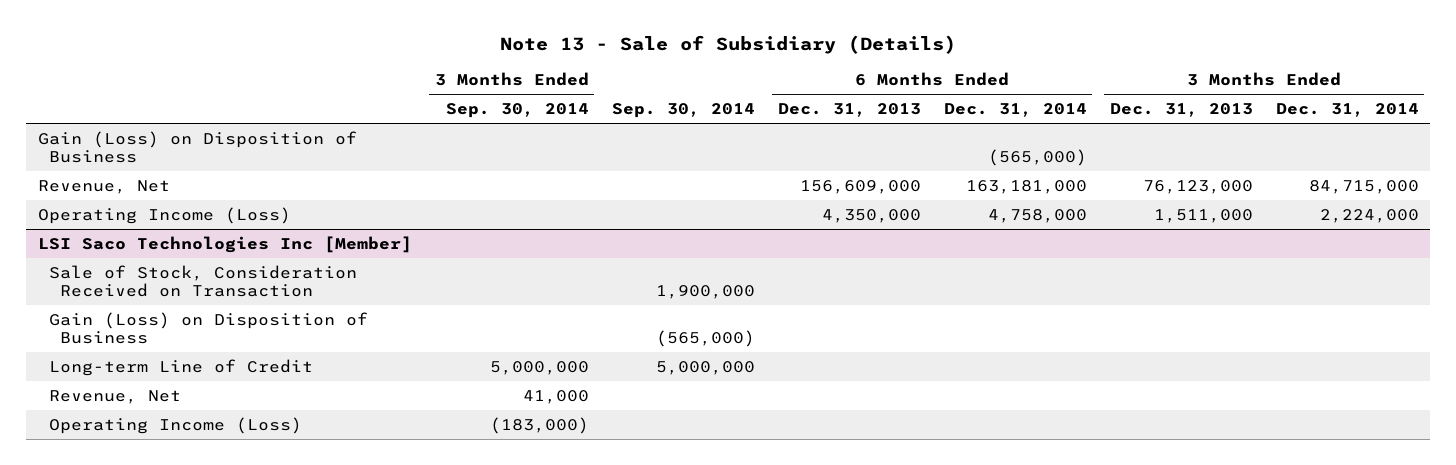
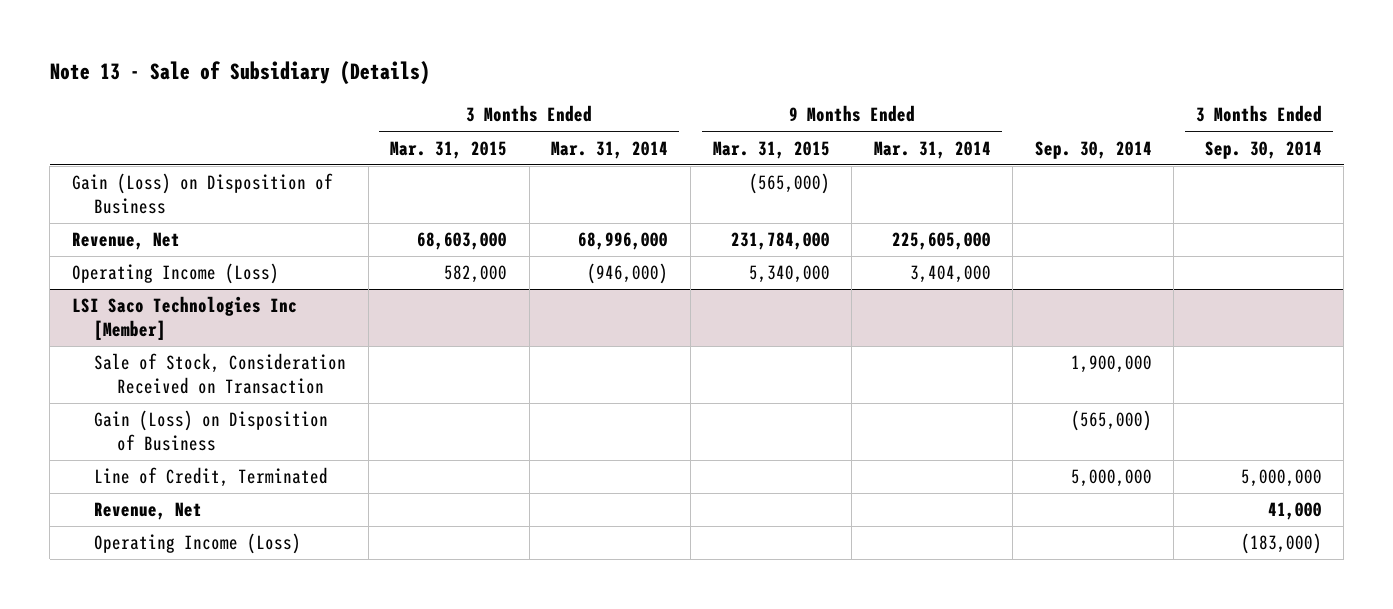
- | 3 Months Ended Sep. 30, 2014 | Sep. 30, 2014 | 6 Months Ended Dec. 31, 2013 | 6 Months Ended Dec. 31, 2014 | 3 Months Ended Dec. 31, 2013 | 3 Months Ended Dec. 31, 2014
+ | 3 Months Ended Mar. 31, 2015 | 3 Months Ended Mar. 31, 2014 | 9 Months Ended Mar. 31, 2015 | 9 Months Ended Mar. 31, 2014 | Sep. 30, 2014 | 3 Months Ended Sep. 30, 2014
@ LSI Saco Technologies Inc [Member]
- Long-term Line of Credit | 5,000,000 | 5,000,000 | | | |
+ Line of Credit, Terminated | | | | | 5,000,000 | 5,000,000

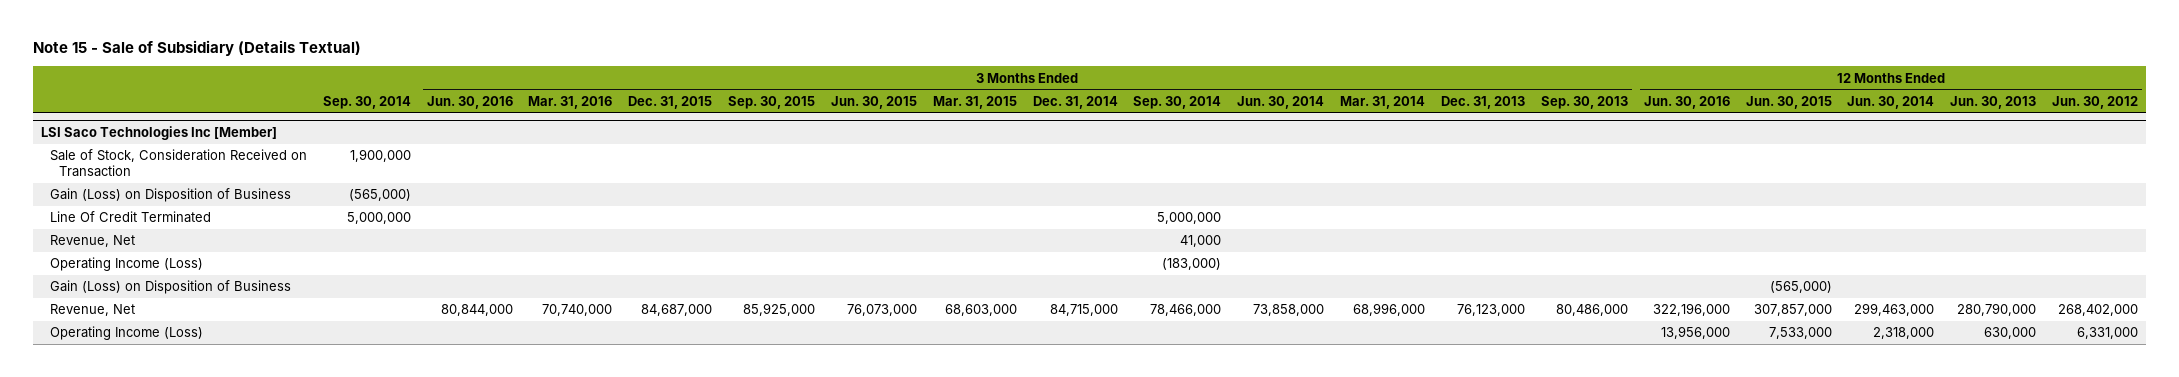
- Note 13 - Sale of Subsidiary (Details)
+ Note 15 - Sale of Subsidiary (Details Textual)
- | 3 Months Ended Mar. 31, 2015 | 3 Months Ended Mar. 31, 2014 | 9 Months Ended Mar. 31, 2015 | 9 Months Ended Mar. 31, 2014 | Sep. 30, 2014 | 3 Months Ended Sep. 30, 2014
+ | Sep. 30, 2014 | 3 Months Ended Jun. 30, 2016 | 3 Months Ended Mar. 31, 2016 | 3 Months Ended Dec. 31, 2015 | 3 Months Ended Sep. 30, 2015 | 3 Months Ended Jun. 30, 2015 | 3 Months Ended Mar. 31, 2015 | 3 Months Ended Dec. 31, 2014 | 3 Months Ended Sep. 30, 2014 | 3 Months Ended Jun. 30, 2014 | 3 Months Ended Mar. 31, 2014 | 3 Months Ended Dec. 31, 2013 | 3 Months Ended Sep. 30, 2013 | 12 Months Ended Jun. 30, 2016 | 12 Months Ended Jun. 30, 2015 | 12 Months Ended Jun. 30, 2014 | 12 Months Ended Jun. 30, 2013 | 12 Months Ended Jun. 30, 2012
- Gain (Loss) on Disposition of Business | | | (565,000) | | |
- Revenue, Net | 68,603,000 | 68,996,000 | 231,784,000 | 225,605,000 | |
- Operating Income (Loss) | 582,000 | (946,000) | 5,340,000 | 3,404,000 | |
@ LSI Saco Technologies Inc [Member]
- Line of Credit, Terminated | | | | | 5,000,000 | 5,000,000
+ Line Of Credit Terminated | 5,000,000 | | | | | | | | 5,000,000 | | | | | | | | |
+ Gain (Loss) on Disposition of Business | | | | | | | | | | | | | | | (565,000) | | |
+ Revenue, Net | | 80,844,000 | 70,740,000 | 84,687,000 | 85,925,000 | 76,073,000 | 68,603,000 | 84,715,000 | 78,466,000 | 73,858,000 | 68,996,000 | 76,123,000 | 80,486,000 | 322,196,000 | 307,857,000 | 299,463,000 | 280,790,000 | 268,402,000
+ Operating Income (Loss) | | | | | | | | | | | | | | 13,956,000 | 7,533,000 | 2,318,000 | 630,000 | 6,331,000

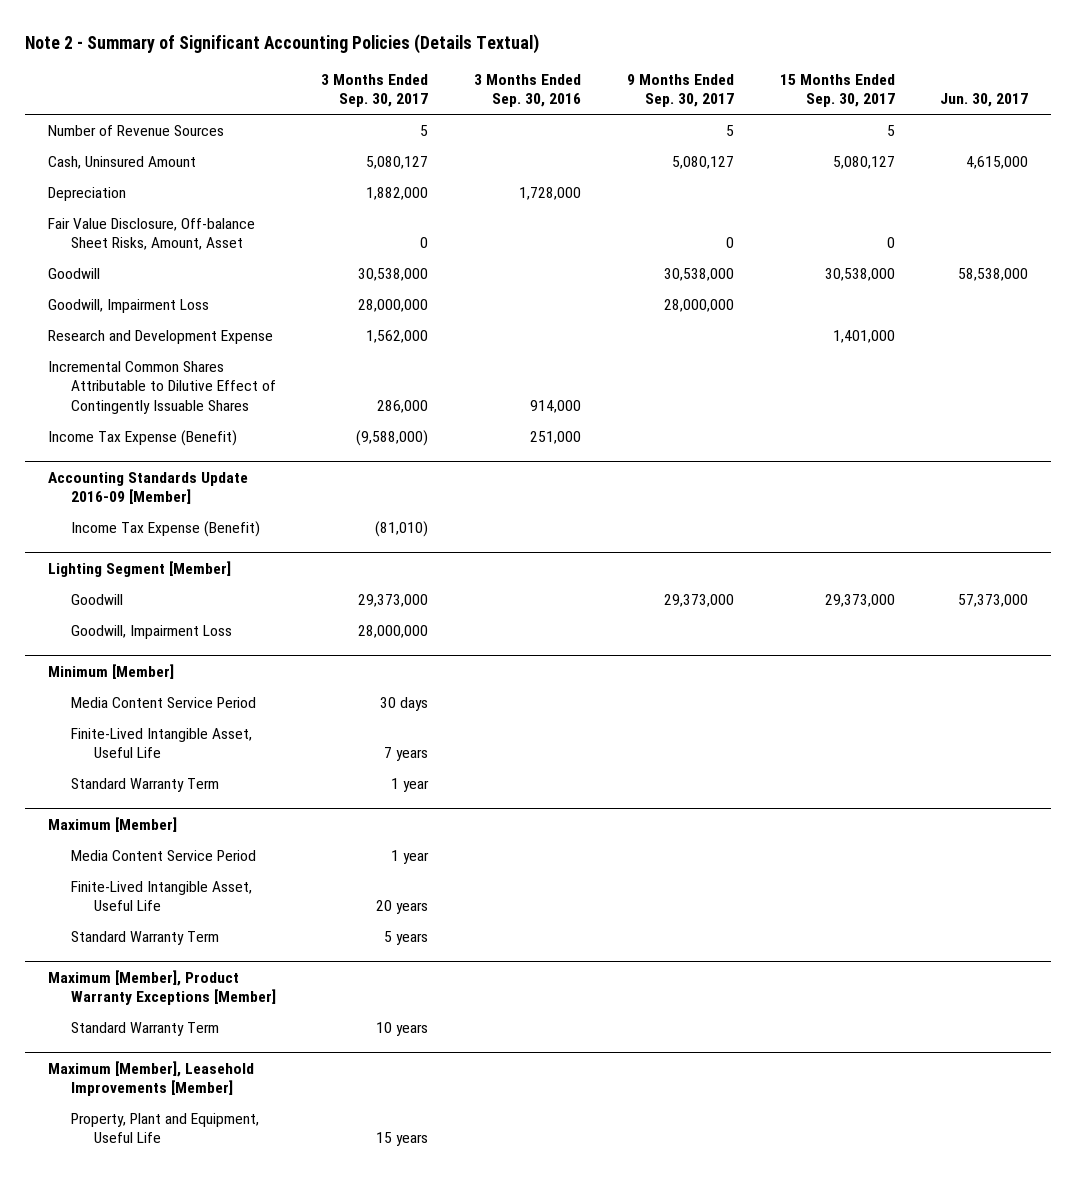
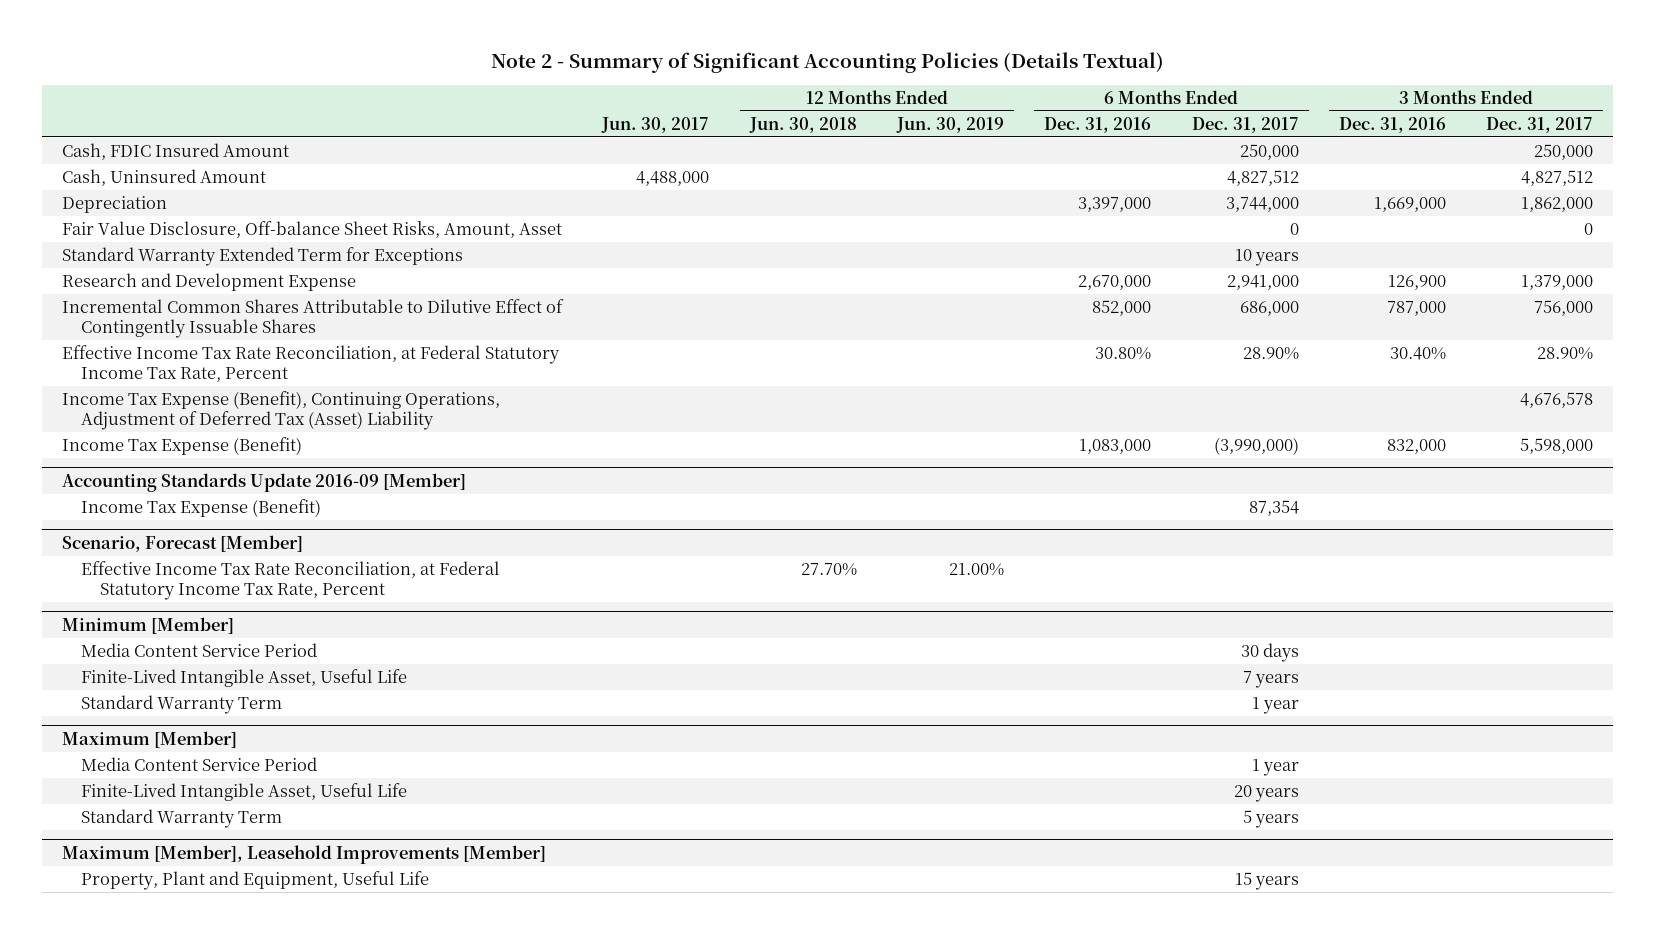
- | 3 Months Ended Sep. 30, 2017 | 3 Months Ended Sep. 30, 2016 | 9 Months Ended Sep. 30, 2017 | 15 Months Ended Sep. 30, 2017 | Jun. 30, 2017
+ | Jun. 30, 2017 | 12 Months Ended Jun. 30, 2018 | 12 Months Ended Jun. 30, 2019 | 6 Months Ended Dec. 31, 2016 | 6 Months Ended Dec. 31, 2017 | 3 Months Ended Dec. 31, 2016 | 3 Months Ended Dec. 31, 2017
- Number of Revenue Sources | 5 | | 5 | 5 |
- Cash, Uninsured Amount | 5,080,127 | | 5,080,127 | 5,080,127 | 4,615,000
+ Cash, FDIC Insured Amount | | | | | 250,000 | | 250,000
+ Cash, Uninsured Amount | 4,488,000 | | | | 4,827,512 | | 4,827,512
- Goodwill | 30,538,000 | | 30,538,000 | 30,538,000 | 58,538,000
- Goodwill, Impairment Loss | 28,000,000 | | 28,000,000 | |
+ Standard Warranty Extended Term for Exceptions | | | | | 10 years | |
+ Effective Income Tax Rate Reconciliation, at Federal Statutory Income Tax Rate, Percent | | | | 30.80% | 28.90% | 30.40% | 28.90%
+ Income Tax Expense (Benefit), Continuing Operations, Adjustment of Deferred Tax (Asset) Liability | | | | | | | 4,676,578
- Lighting Segment [Member]
- Goodwill | 29,373,000 | | 29,373,000 | 29,373,000 | 57,373,000
- Goodwill, Impairment Loss | 28,000,000 | | | |
+ Scenario, Forecast [Member]
+ Effective Income Tax Rate Reconciliation, at Federal Statutory Income Tax Rate, Percent | | 27.70% | 21.00% | | | |
- Maximum [Member], Product Warranty Exceptions [Member]
- Standard Warranty Term | 10 years | | | |

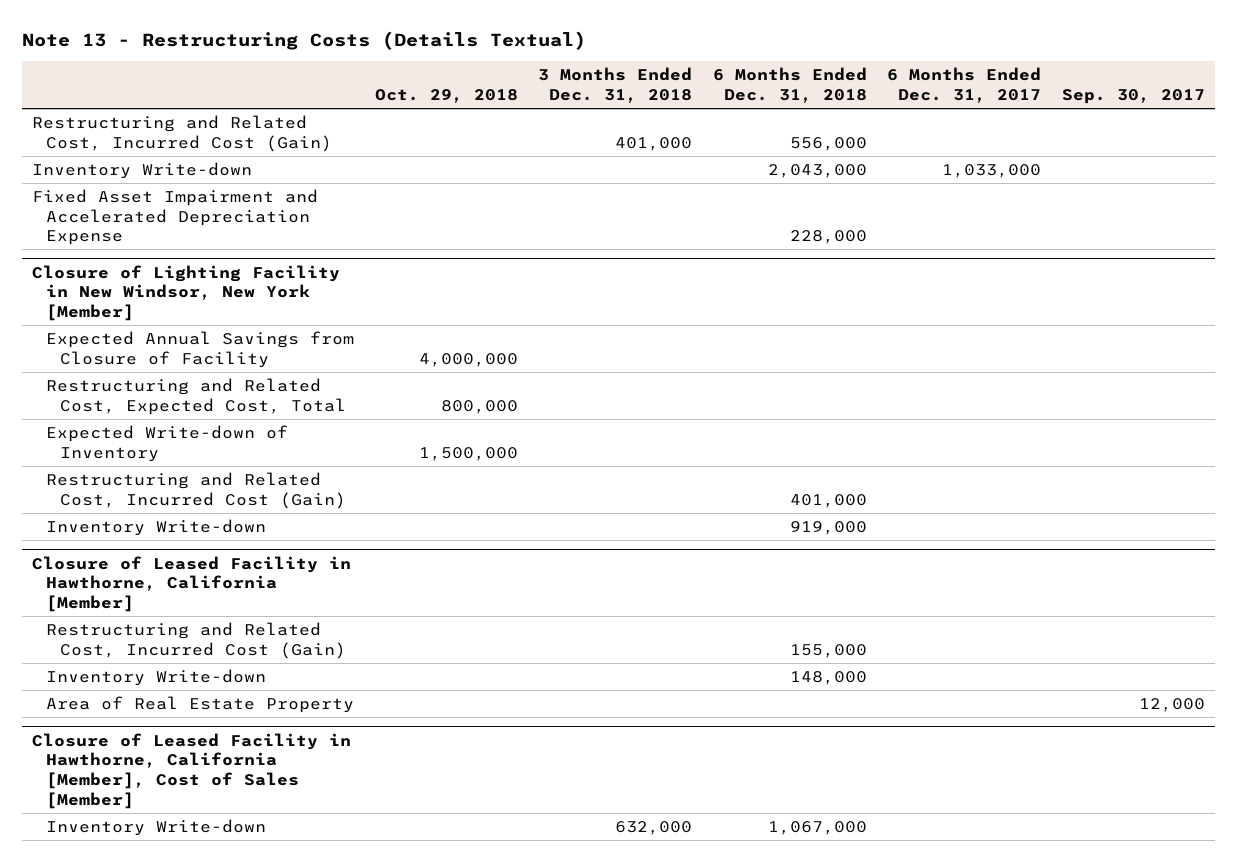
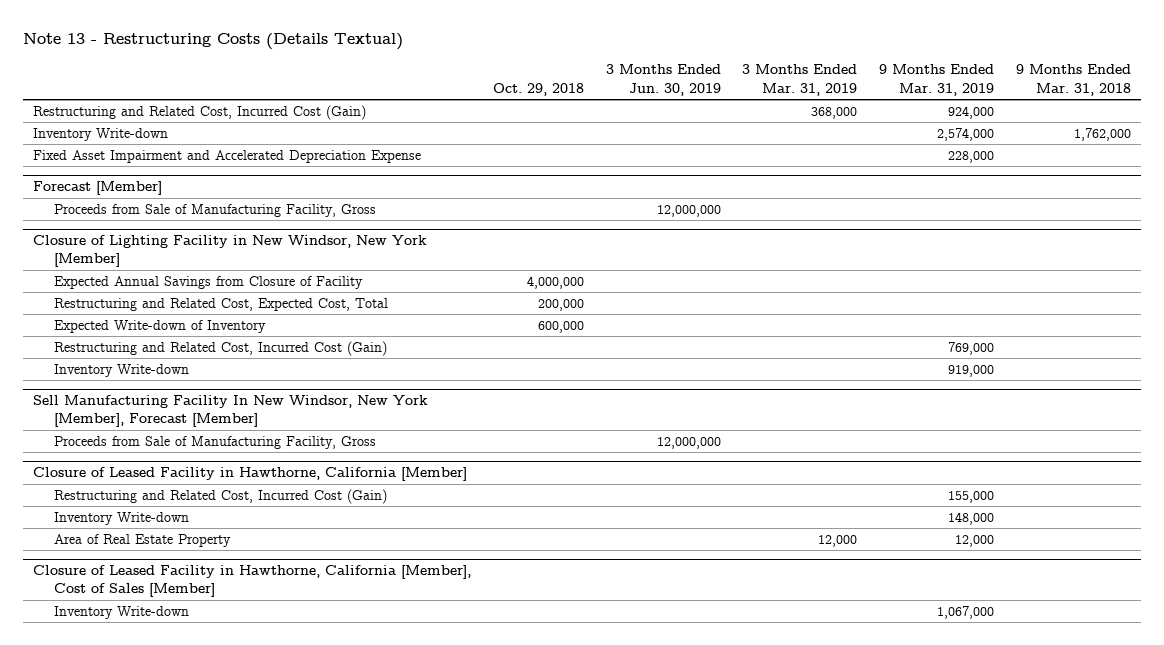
- | Oct. 29, 2018 | 3 Months Ended Dec. 31, 2018 | 6 Months Ended Dec. 31, 2018 | 6 Months Ended Dec. 31, 2017 | Sep. 30, 2017
+ | Oct. 29, 2018 | 3 Months Ended Jun. 30, 2019 | 3 Months Ended Mar. 31, 2019 | 9 Months Ended Mar. 31, 2019 | 9 Months Ended Mar. 31, 2018
+ Forecast [Member]
+ Proceeds from Sale of Manufacturing Facility, Gross | | 12,000,000 | | |
@ Closure of Lighting Facility in New Windsor, New York [Member]
- Restructuring and Related Cost, Expected Cost, Total | 800,000 | | | |
- Expected Write-down of Inventory | 1,500,000 | | | |
+ Restructuring and Related Cost, Expected Cost, Total | 200,000 | | | |
+ Expected Write-down of Inventory | 600,000 | | | |
+ Sell Manufacturing Facility In New Windsor, New York [Member], Forecast [Member]
+ Proceeds from Sale of Manufacturing Facility, Gross | | 12,000,000 | | |

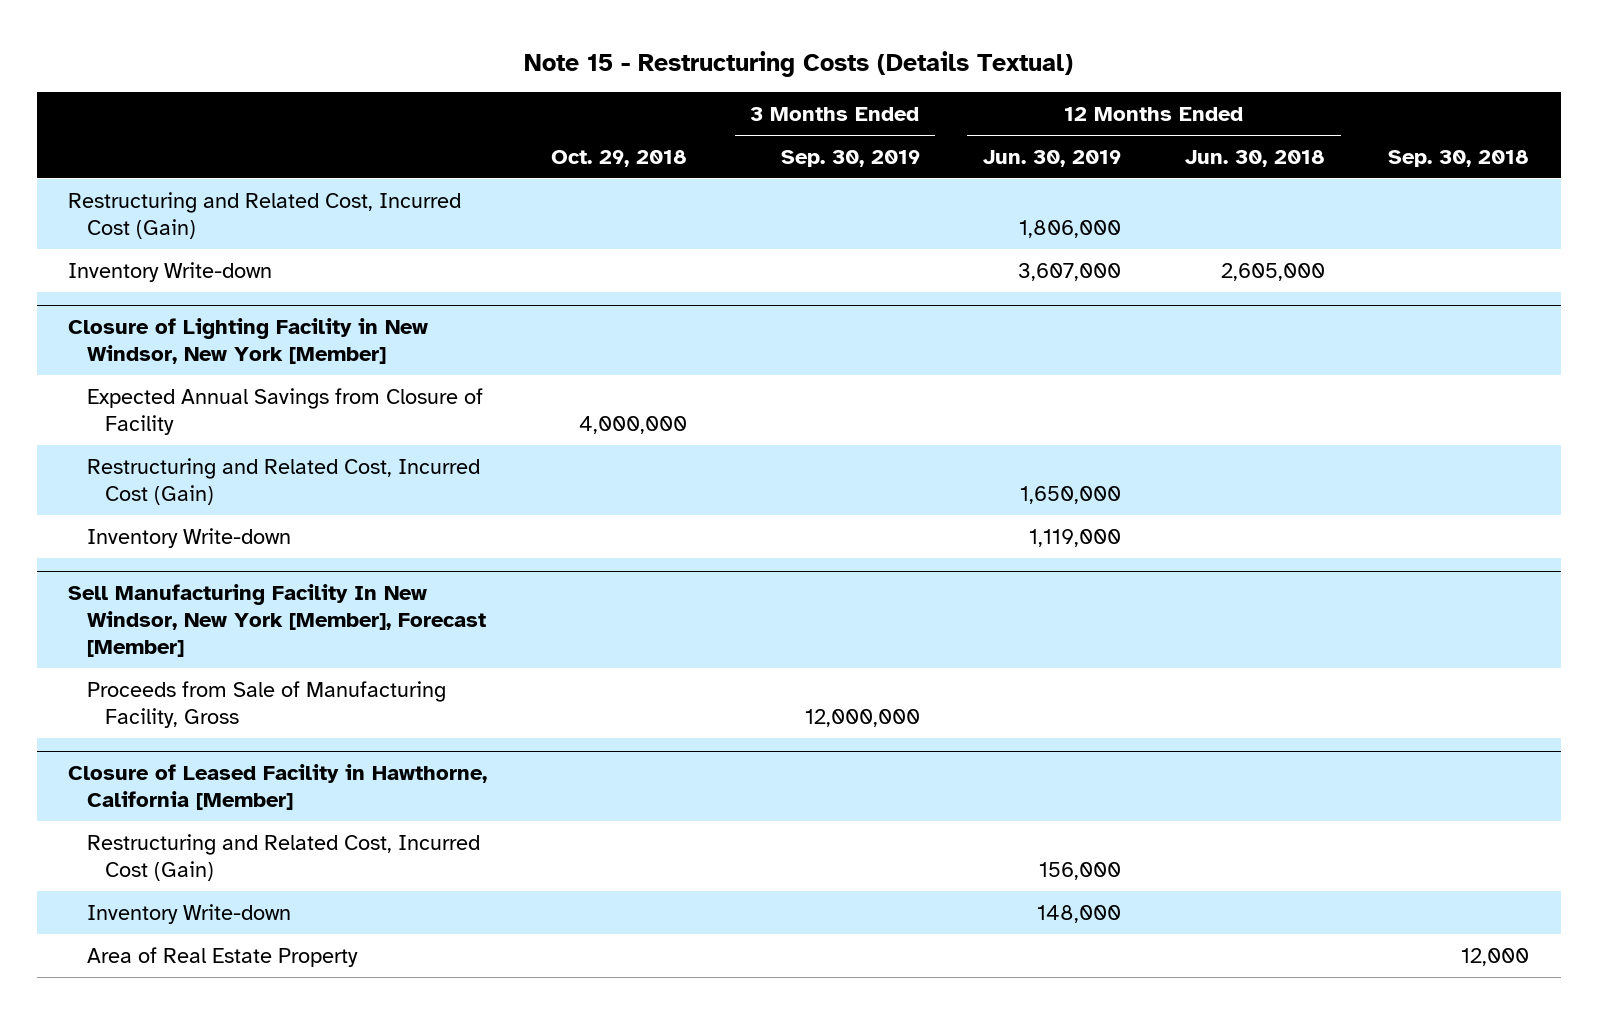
- Note 13 - Restructuring Costs (Details Textual)
+ Note 15 - Restructuring Costs (Details Textual)
- | Oct. 29, 2018 | 3 Months Ended Jun. 30, 2019 | 3 Months Ended Mar. 31, 2019 | 9 Months Ended Mar. 31, 2019 | 9 Months Ended Mar. 31, 2018
+ | Oct. 29, 2018 | 3 Months Ended Sep. 30, 2019 | 12 Months Ended Jun. 30, 2019 | 12 Months Ended Jun. 30, 2018 | Sep. 30, 2018
- Fixed Asset Impairment and Accelerated Depreciation Expense | | | | 228,000 |
- Forecast [Member]
- Proceeds from Sale of Manufacturing Facility, Gross | | 12,000,000 | | |
@ Closure of Lighting Facility in New Windsor, New York [Member]
- Restructuring and Related Cost, Expected Cost, Total | 200,000 | | | |
- Expected Write-down of Inventory | 600,000 | | | |
- Closure of Leased Facility in Hawthorne, California [Member], Cost of Sales [Member]
- Inventory Write-down | | | | 1,067,000 |

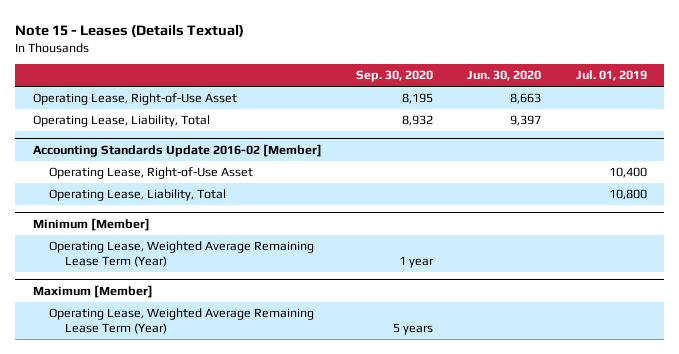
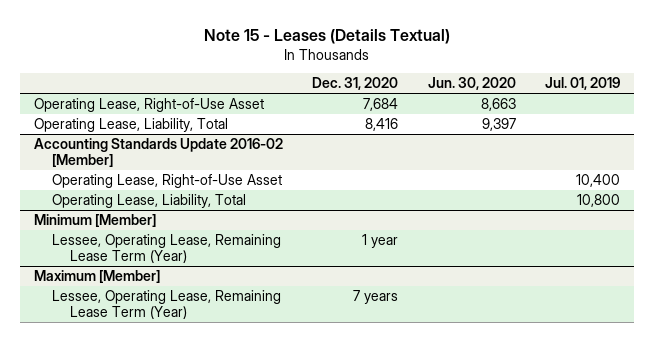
- | Sep. 30, 2020 | Jun. 30, 2020 | Jul. 01, 2019
+ | Dec. 31, 2020 | Jun. 30, 2020 | Jul. 01, 2019
@ Minimum [Member]
- Operating Lease, Weighted Average Remaining Lease Term (Year) | 1 year | |
+ Lessee, Operating Lease, Remaining Lease Term (Year) | 1 year | |
@ Maximum [Member]
- Operating Lease, Weighted Average Remaining Lease Term (Year) | 5 years | |
+ Lessee, Operating Lease, Remaining Lease Term (Year) | 7 years | |

